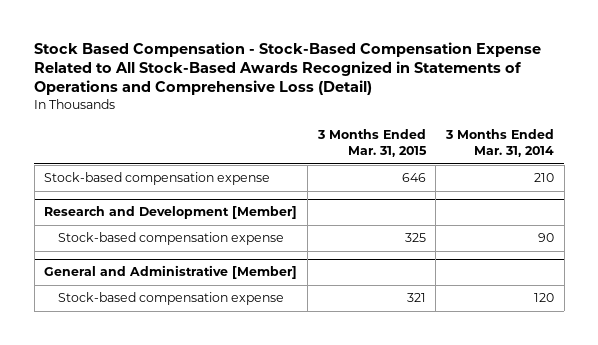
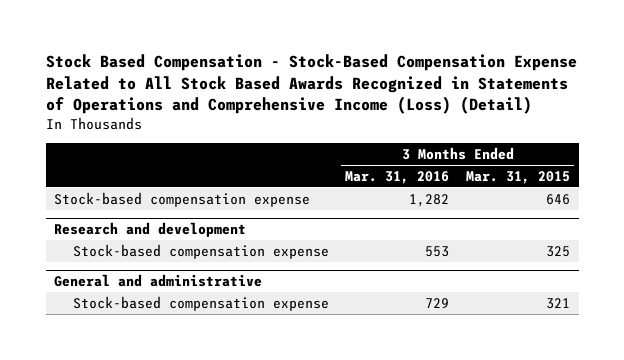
- Stock Based Compensation - Stock-Based Compensation Expense Related to All Stock-Based Awards Recognized in Statements of Operations and Comprehensive Loss (Detail)
+ Stock Based Compensation - Stock-Based Compensation Expense Related to All Stock Based Awards Recognized in Statements of Operations and Comprehensive Income (Loss) (Detail)
- | 3 Months Ended Mar. 31, 2015 | 3 Months Ended Mar. 31, 2014
+ | 3 Months Ended Mar. 31, 2016 | 3 Months Ended Mar. 31, 2015
- Research and Development [Member]
+ Research and development
- General and Administrative [Member]
+ General and administrative

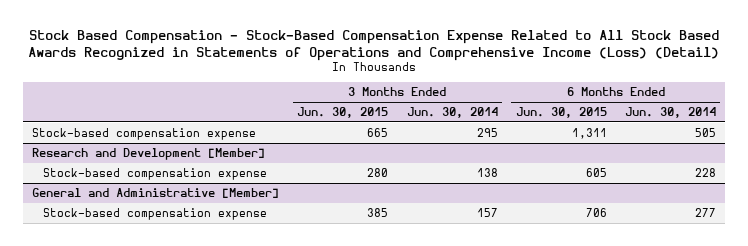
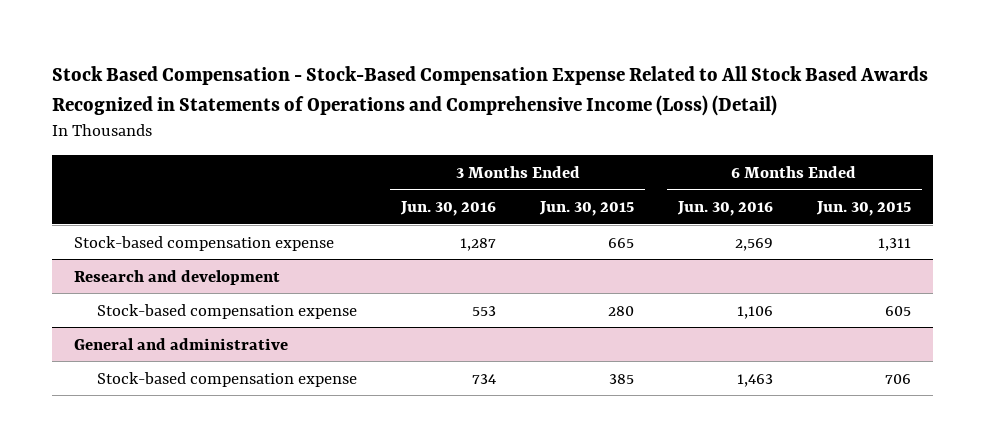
- | 3 Months Ended Jun. 30, 2015 | 3 Months Ended Jun. 30, 2014 | 6 Months Ended Jun. 30, 2015 | 6 Months Ended Jun. 30, 2014
+ | 3 Months Ended Jun. 30, 2016 | 3 Months Ended Jun. 30, 2015 | 6 Months Ended Jun. 30, 2016 | 6 Months Ended Jun. 30, 2015
- Research and Development [Member]
+ Research and development
- General and Administrative [Member]
+ General and administrative

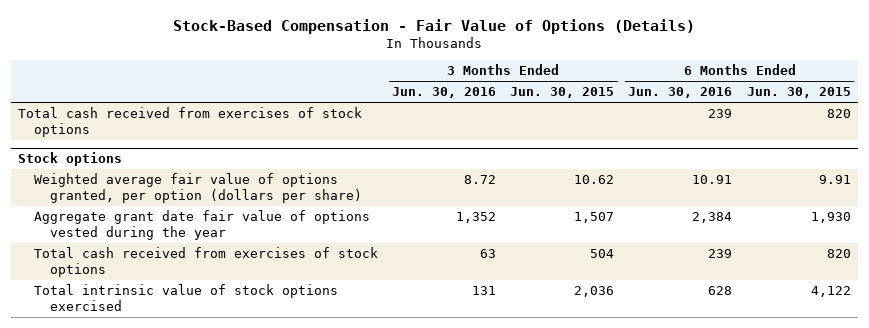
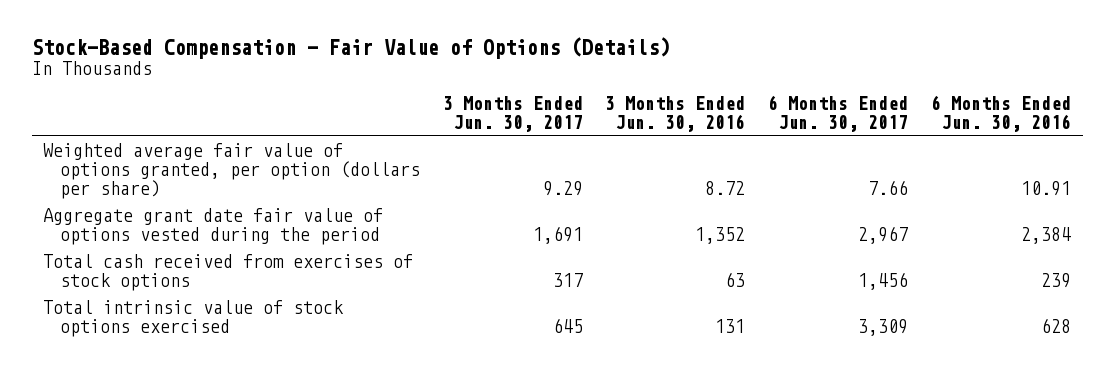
- | 3 Months Ended Jun. 30, 2016 | 3 Months Ended Jun. 30, 2015 | 6 Months Ended Jun. 30, 2016 | 6 Months Ended Jun. 30, 2015
+ | 3 Months Ended Jun. 30, 2017 | 3 Months Ended Jun. 30, 2016 | 6 Months Ended Jun. 30, 2017 | 6 Months Ended Jun. 30, 2016
- Total cash received from exercises of stock options | | | 239 | 820
- Stock options
- Aggregate grant date fair value of options vested during the year | 1,352 | 1,507 | 2,384 | 1,930
+ Aggregate grant date fair value of options vested during the period | 1,691 | 1,352 | 2,967 | 2,384

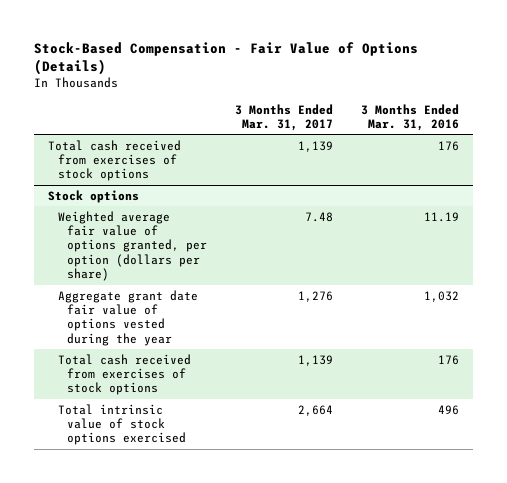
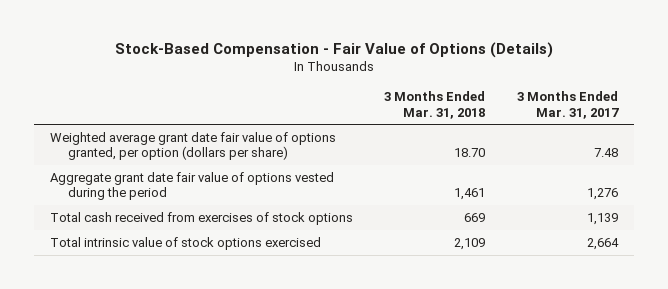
- | 3 Months Ended Mar. 31, 2017 | 3 Months Ended Mar. 31, 2016
+ | 3 Months Ended Mar. 31, 2018 | 3 Months Ended Mar. 31, 2017
- Total cash received from exercises of stock options | 1,139 | 176
- Stock options
- Weighted average fair value of options granted, per option (dollars per share) | 7.48 | 11.19
- Aggregate grant date fair value of options vested during the year | 1,276 | 1,032
+ Weighted average grant date fair value of options granted, per option (dollars per share) | 18.70 | 7.48
+ Aggregate grant date fair value of options vested during the period | 1,461 | 1,276

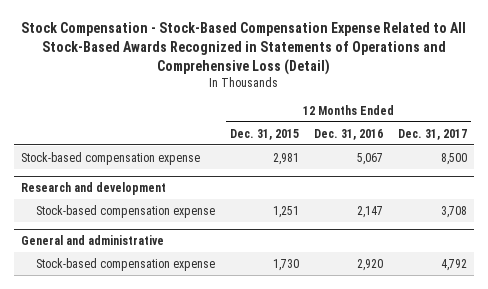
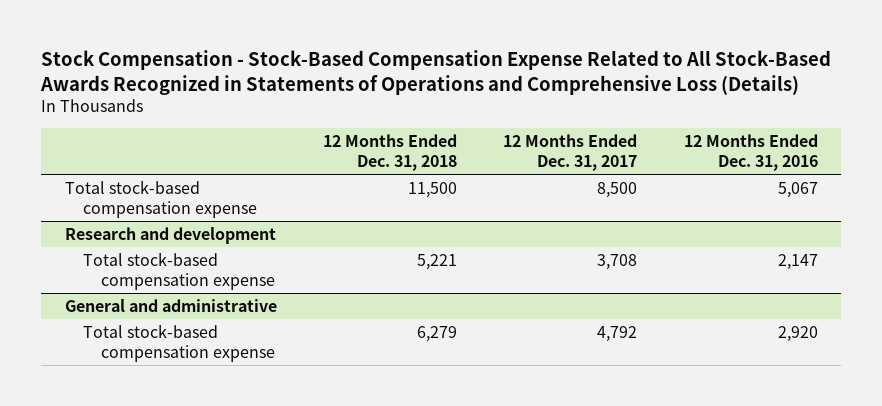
- Stock Compensation - Stock-Based Compensation Expense Related to All Stock-Based Awards Recognized in Statements of Operations and Comprehensive Loss (Detail)
+ Stock Compensation - Stock-Based Compensation Expense Related to All Stock-Based Awards Recognized in Statements of Operations and Comprehensive Loss (Details)
- | 12 Months Ended Dec. 31, 2015 | 12 Months Ended Dec. 31, 2016 | 12 Months Ended Dec. 31, 2017
+ | 12 Months Ended Dec. 31, 2018 | 12 Months Ended Dec. 31, 2017 | 12 Months Ended Dec. 31, 2016
- Stock-based compensation expense | 2,981 | 5,067 | 8,500
+ Total stock-based compensation expense | 11,500 | 8,500 | 5,067
@ Research and development
- Stock-based compensation expense | 1,251 | 2,147 | 3,708
+ Total stock-based compensation expense | 5,221 | 3,708 | 2,147
@ General and administrative
- Stock-based compensation expense | 1,730 | 2,920 | 4,792
+ Total stock-based compensation expense | 6,279 | 4,792 | 2,920

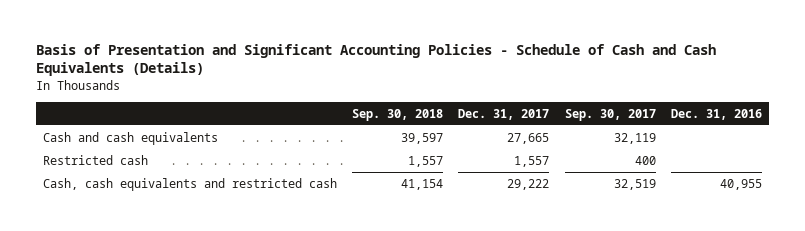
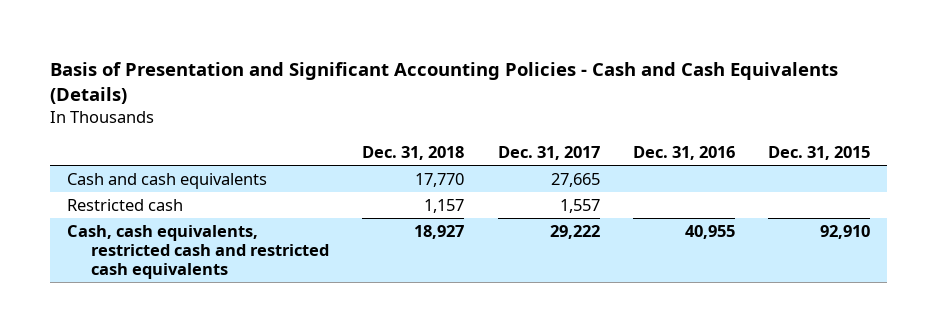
- Basis of Presentation and Significant Accounting Policies - Schedule of Cash and Cash Equivalents (Details)
+ Basis of Presentation and Significant Accounting Policies - Cash and Cash Equivalents (Details)
- | Sep. 30, 2018 | Dec. 31, 2017 | Sep. 30, 2017 | Dec. 31, 2016
+ | Dec. 31, 2018 | Dec. 31, 2017 | Dec. 31, 2016 | Dec. 31, 2015
- Cash, cash equivalents and restricted cash | 41,154 | 29,222 | 32,519 | 40,955
+ Cash, cash equivalents, restricted cash and restricted cash equivalents | 18,927 | 29,222 | 40,955 | 92,910

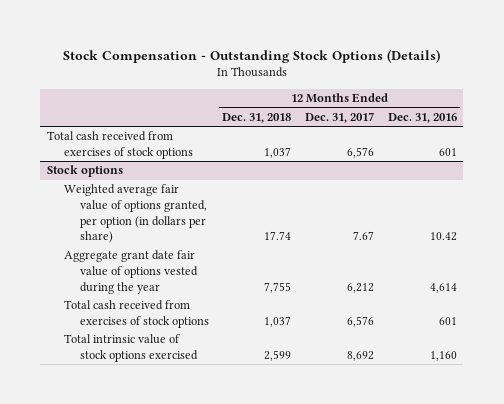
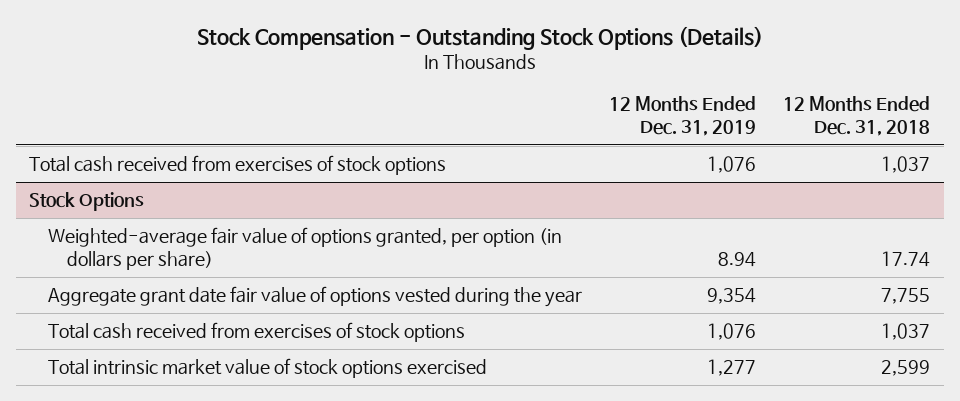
- | 12 Months Ended Dec. 31, 2018 | 12 Months Ended Dec. 31, 2017 | 12 Months Ended Dec. 31, 2016
+ | 12 Months Ended Dec. 31, 2019 | 12 Months Ended Dec. 31, 2018
- Stock options
- Weighted average fair value of options granted, per option (in dollars per share) | 17.74 | 7.67 | 10.42
+ Stock Options
+ Weighted-average fair value of options granted, per option (in dollars per share) | 8.94 | 17.74
- Total intrinsic value of stock options exercised | 2,599 | 8,692 | 1,160
+ Total intrinsic market value of stock options exercised | 1,277 | 2,599

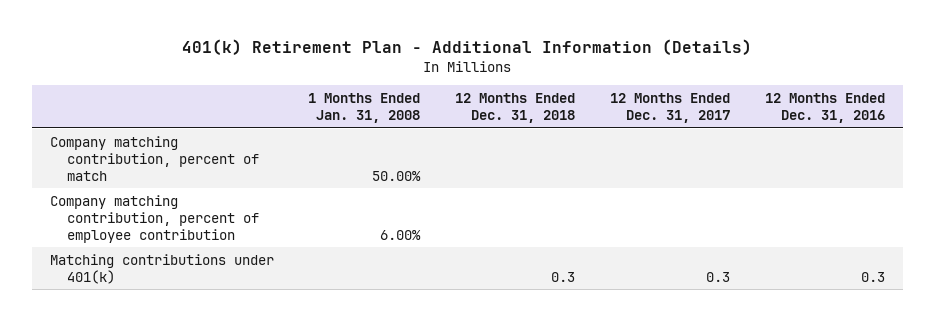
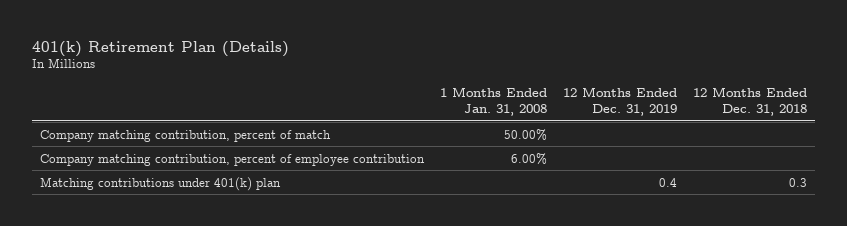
- 401(k) Retirement Plan - Additional Information (Details)
+ 401(k) Retirement Plan (Details)
- | 1 Months Ended Jan. 31, 2008 | 12 Months Ended Dec. 31, 2018 | 12 Months Ended Dec. 31, 2017 | 12 Months Ended Dec. 31, 2016
+ | 1 Months Ended Jan. 31, 2008 | 12 Months Ended Dec. 31, 2019 | 12 Months Ended Dec. 31, 2018
- Matching contributions under 401(k) | | 0.3 | 0.3 | 0.3
+ Matching contributions under 401(k) plan | | 0.4 | 0.3

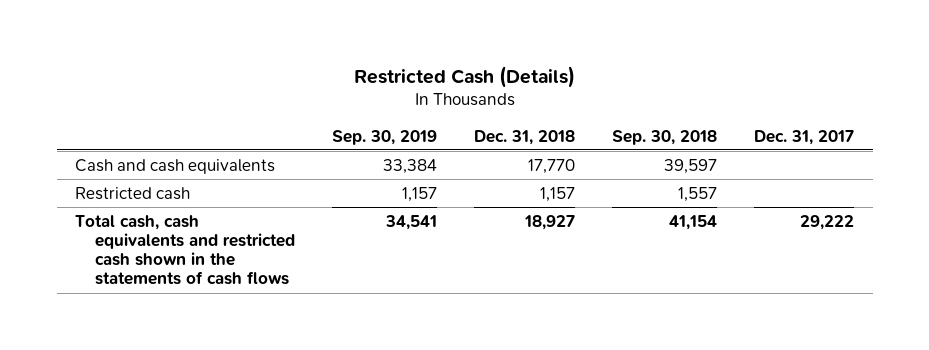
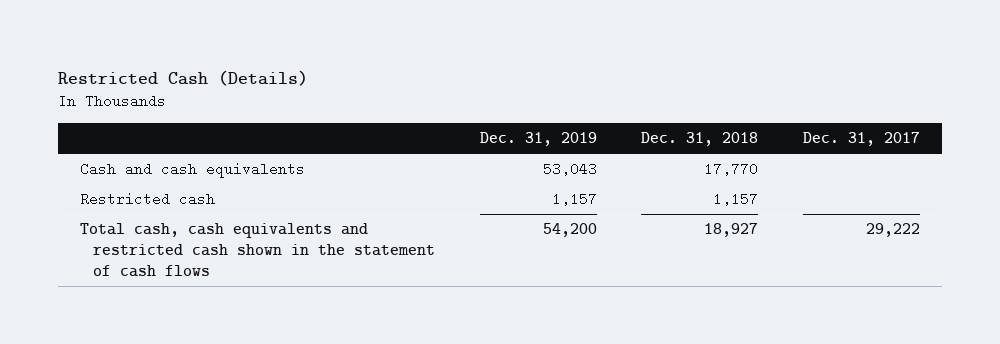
- | Sep. 30, 2019 | Dec. 31, 2018 | Sep. 30, 2018 | Dec. 31, 2017
+ | Dec. 31, 2019 | Dec. 31, 2018 | Dec. 31, 2017
- Total cash, cash equivalents and restricted cash shown in the statements of cash flows | 34,541 | 18,927 | 41,154 | 29,222
+ Total cash, cash equivalents and restricted cash shown in the statement of cash flows | 54,200 | 18,927 | 29,222

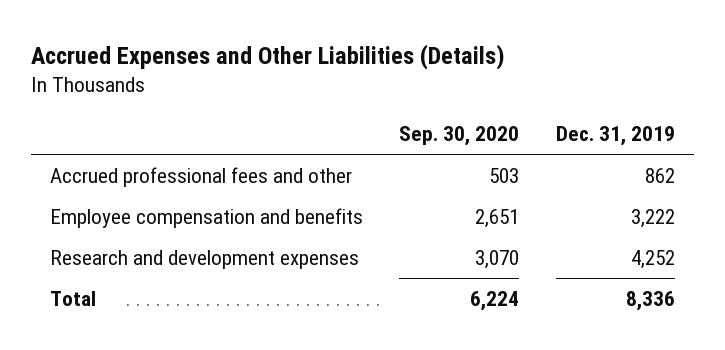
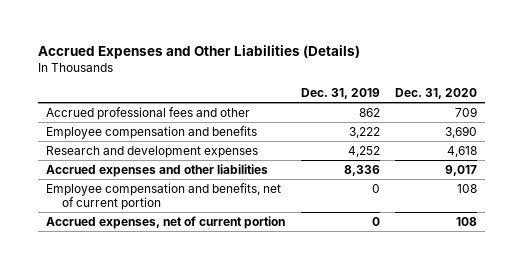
- | Sep. 30, 2020 | Dec. 31, 2019
+ | Dec. 31, 2019 | Dec. 31, 2020
- Total | 6,224 | 8,336
+ Accrued expenses and other liabilities | 8,336 | 9,017
+ Employee compensation and benefits, net of current portion | 0 | 108
+ Accrued expenses, net of current portion | 0 | 108

